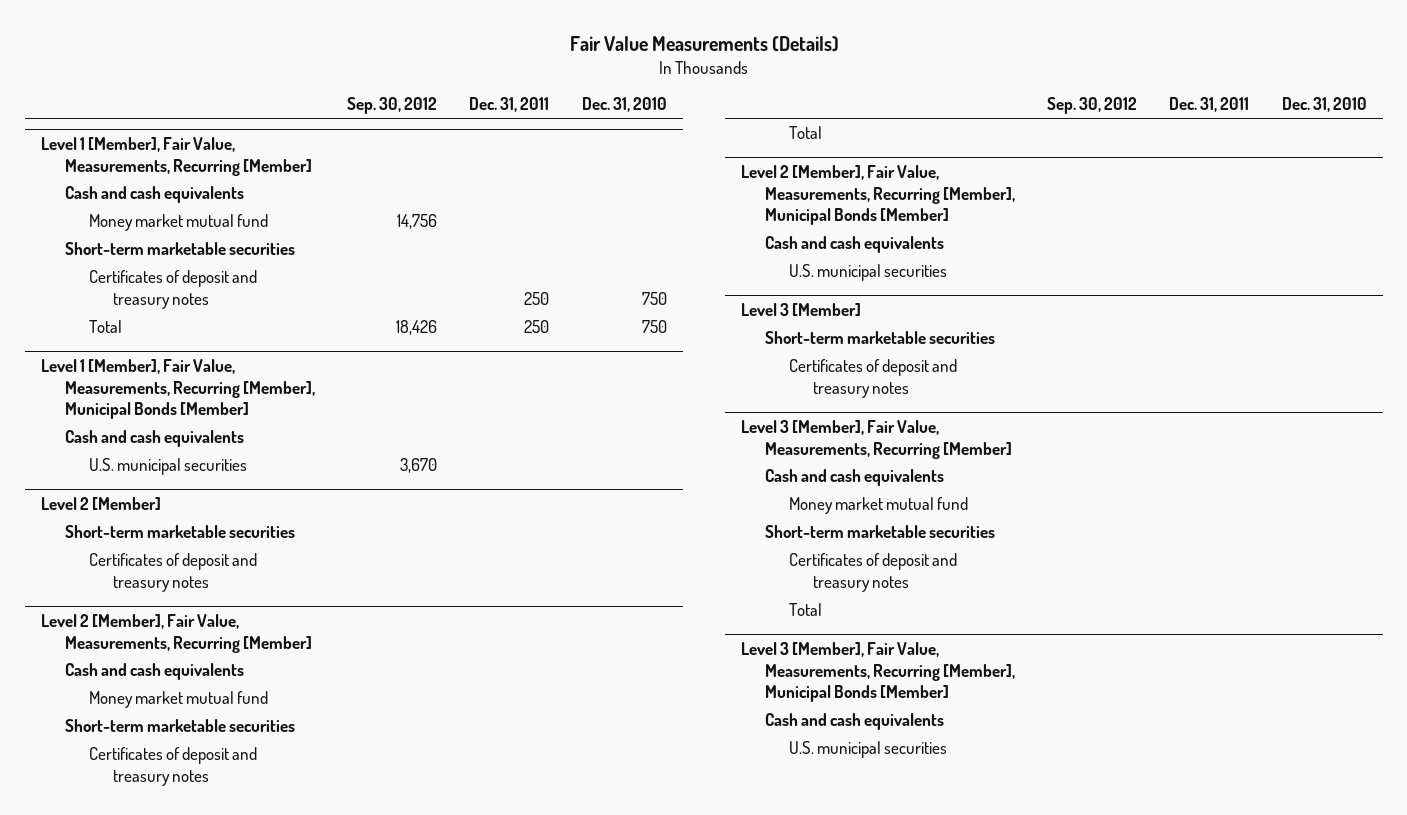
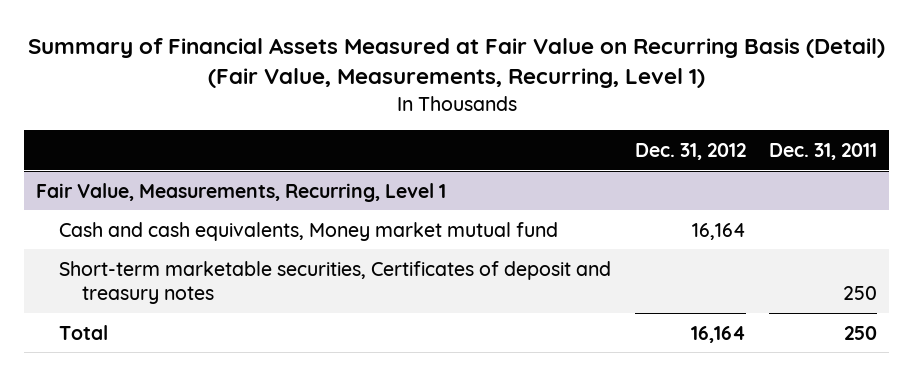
- Fair Value Measurements (Details)
+ Summary of Financial Assets Measured at Fair Value on Recurring Basis (Detail) (Fair Value, Measurements, Recurring, Level 1)
- | Sep. 30, 2012 | Dec. 31, 2011 | Dec. 31, 2010
+ | Dec. 31, 2012 | Dec. 31, 2011
- Level 1 [Member], Fair Value, Measurements, Recurring [Member]
- Cash and cash equivalents
- Money market mutual fund | 14,756 | |
- Short-term marketable securities
- Certificates of deposit and treasury notes | | 250 | 750
+ Fair Value, Measurements, Recurring, Level 1
+ Cash and cash equivalents, Money market mutual fund | 16,164 |
+ Short-term marketable securities, Certificates of deposit and treasury notes | | 250
- Level 1 [Member], Fair Value, Measurements, Recurring [Member], Municipal Bonds [Member]
- Cash and cash equivalents
- U.S. municipal securities | 3,670 | |
- Level 2 [Member]
- Short-term marketable securities
- Certificates of deposit and treasury notes
- Level 2 [Member], Fair Value, Measurements, Recurring [Member]
- Cash and cash equivalents
- Money market mutual fund
- Short-term marketable securities
- Certificates of deposit and treasury notes
- Total
- Level 2 [Member], Fair Value, Measurements, Recurring [Member], Municipal Bonds [Member]
- Cash and cash equivalents
- U.S. municipal securities
- Level 3 [Member]
- Short-term marketable securities
- Certificates of deposit and treasury notes
- Level 3 [Member], Fair Value, Measurements, Recurring [Member]
- Cash and cash equivalents
- Money market mutual fund
- Short-term marketable securities
- Certificates of deposit and treasury notes
- Total
- Level 3 [Member], Fair Value, Measurements, Recurring [Member], Municipal Bonds [Member]
- Cash and cash equivalents
- U.S. municipal securities

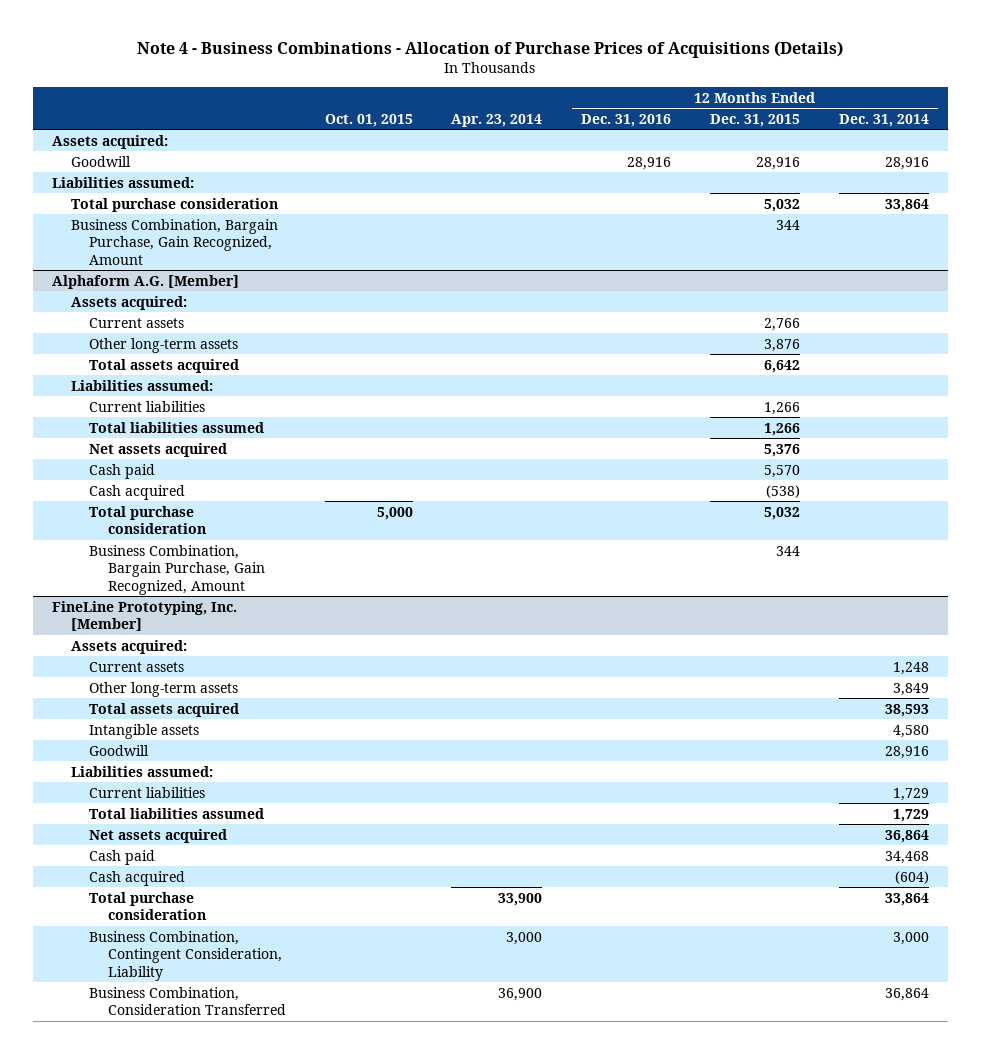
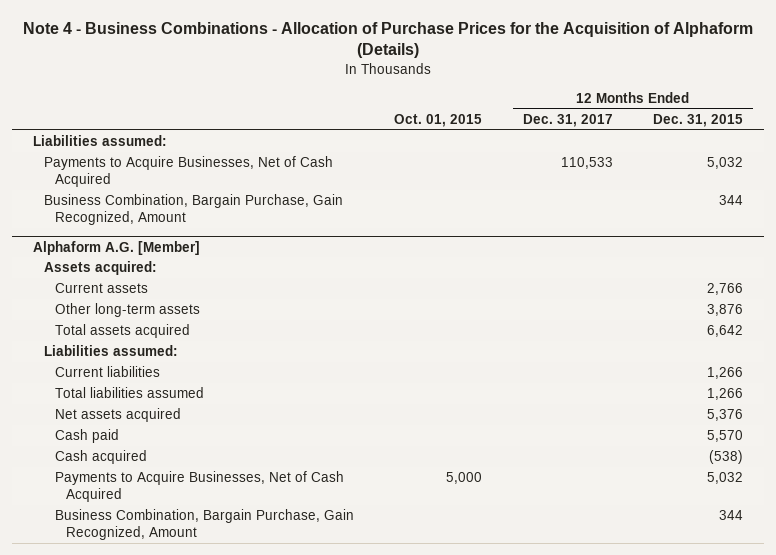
- Note 4 - Business Combinations - Allocation of Purchase Prices of Acquisitions (Details)
+ Note 4 - Business Combinations - Allocation of Purchase Prices for the Acquisition of Alphaform (Details)
- | Oct. 01, 2015 | Apr. 23, 2014 | 12 Months Ended Dec. 31, 2016 | 12 Months Ended Dec. 31, 2015 | 12 Months Ended Dec. 31, 2014
+ | Oct. 01, 2015 | 12 Months Ended Dec. 31, 2017 | 12 Months Ended Dec. 31, 2015
- Assets acquired:
- Goodwill | | | 28,916 | 28,916 | 28,916
- Total purchase consideration | | | | 5,032 | 33,864
+ Payments to Acquire Businesses, Net of Cash Acquired | | 110,533 | 5,032
@ Alphaform A.G. [Member]
- Total purchase consideration | 5,000 | | | 5,032 |
+ Payments to Acquire Businesses, Net of Cash Acquired | 5,000 | | 5,032
- FineLine Prototyping, Inc. [Member]
- Assets acquired:
- Current assets | | | | | 1,248
- Other long-term assets | | | | | 3,849
- Total assets acquired | | | | | 38,593
- Intangible assets | | | | | 4,580
- Goodwill | | | | | 28,916
- Liabilities assumed:
- Current liabilities | | | | | 1,729
- Total liabilities assumed | | | | | 1,729
- Net assets acquired | | | | | 36,864
- Cash paid | | | | | 34,468
- Cash acquired | | | | | (604)
- Total purchase consideration | | 33,900 | | | 33,864
- Business Combination, Contingent Consideration, Liability | | 3,000 | | | 3,000
- Business Combination, Consideration Transferred | | 36,900 | | | 36,864

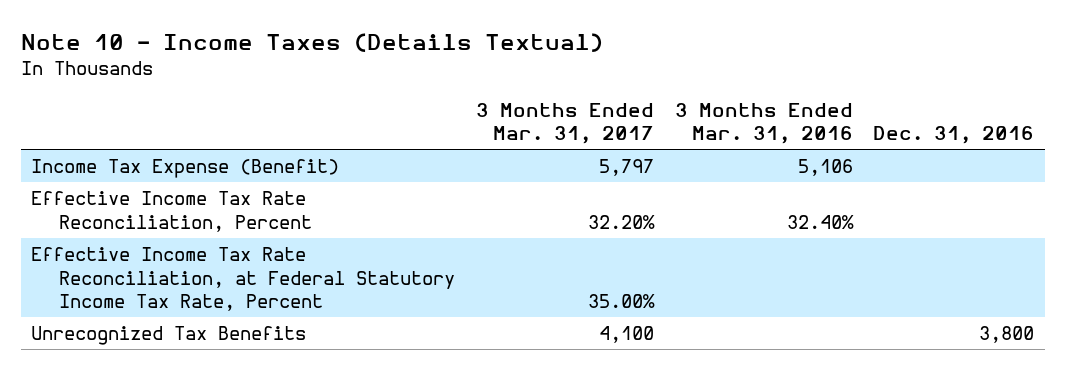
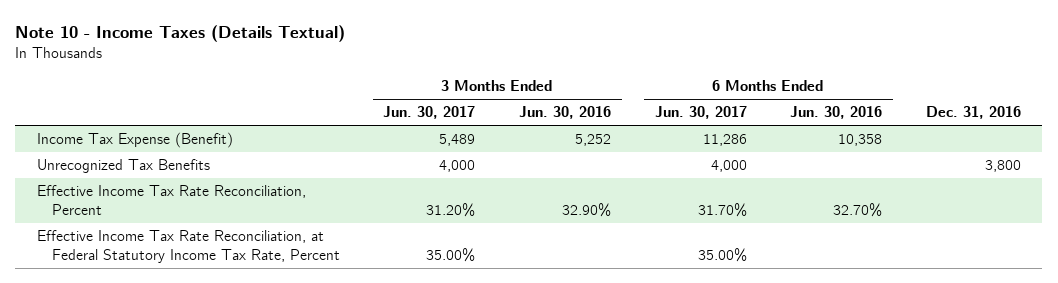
- | 3 Months Ended Mar. 31, 2017 | 3 Months Ended Mar. 31, 2016 | Dec. 31, 2016
+ | 3 Months Ended Jun. 30, 2017 | 3 Months Ended Jun. 30, 2016 | 6 Months Ended Jun. 30, 2017 | 6 Months Ended Jun. 30, 2016 | Dec. 31, 2016
moved up: Unrecognized Tax Benefits | 4,000 | | 4,000 | | 3,800

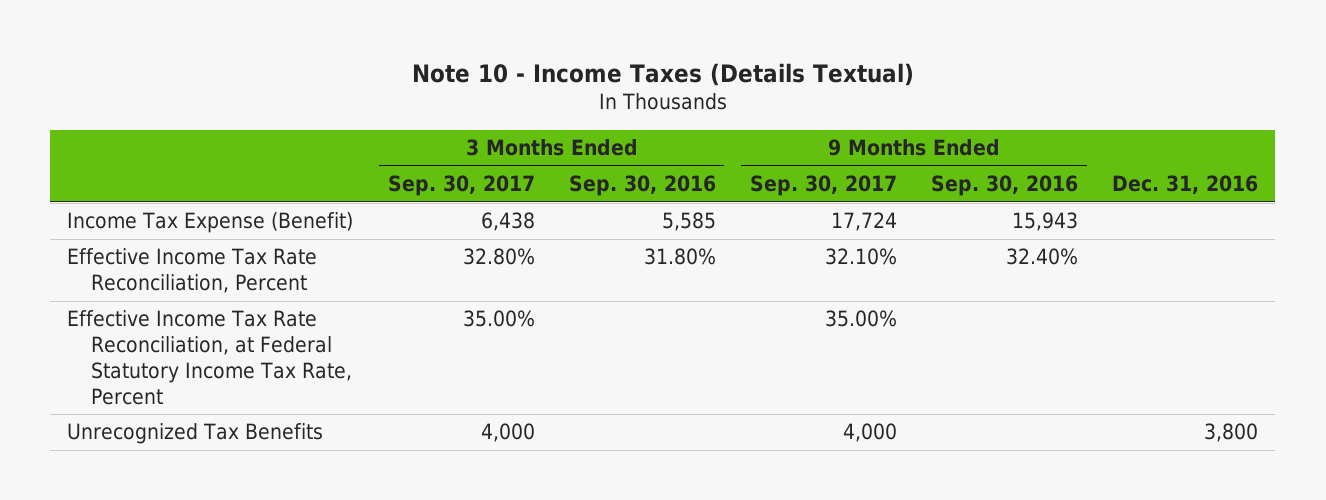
- | 3 Months Ended Jun. 30, 2017 | 3 Months Ended Jun. 30, 2016 | 6 Months Ended Jun. 30, 2017 | 6 Months Ended Jun. 30, 2016 | Dec. 31, 2016
+ | 3 Months Ended Sep. 30, 2017 | 3 Months Ended Sep. 30, 2016 | 9 Months Ended Sep. 30, 2017 | 9 Months Ended Sep. 30, 2016 | Dec. 31, 2016
moved down: Unrecognized Tax Benefits | 4,000 | | 4,000 | | 3,800

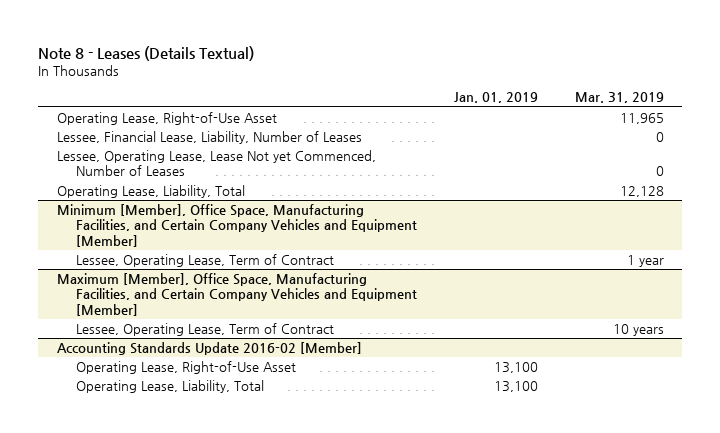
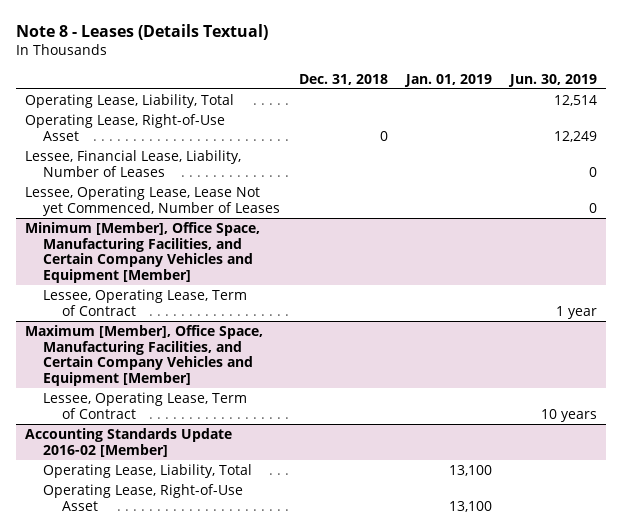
- | Jan. 01, 2019 | Mar. 31, 2019
+ | Dec. 31, 2018 | Jan. 01, 2019 | Jun. 30, 2019
moved up: Operating Lease, Liability, Total | | | 12,514
@ Accounting Standards Update 2016-02 [Member]
moved down: Operating Lease, Right-of-Use Asset | | 13,100 |

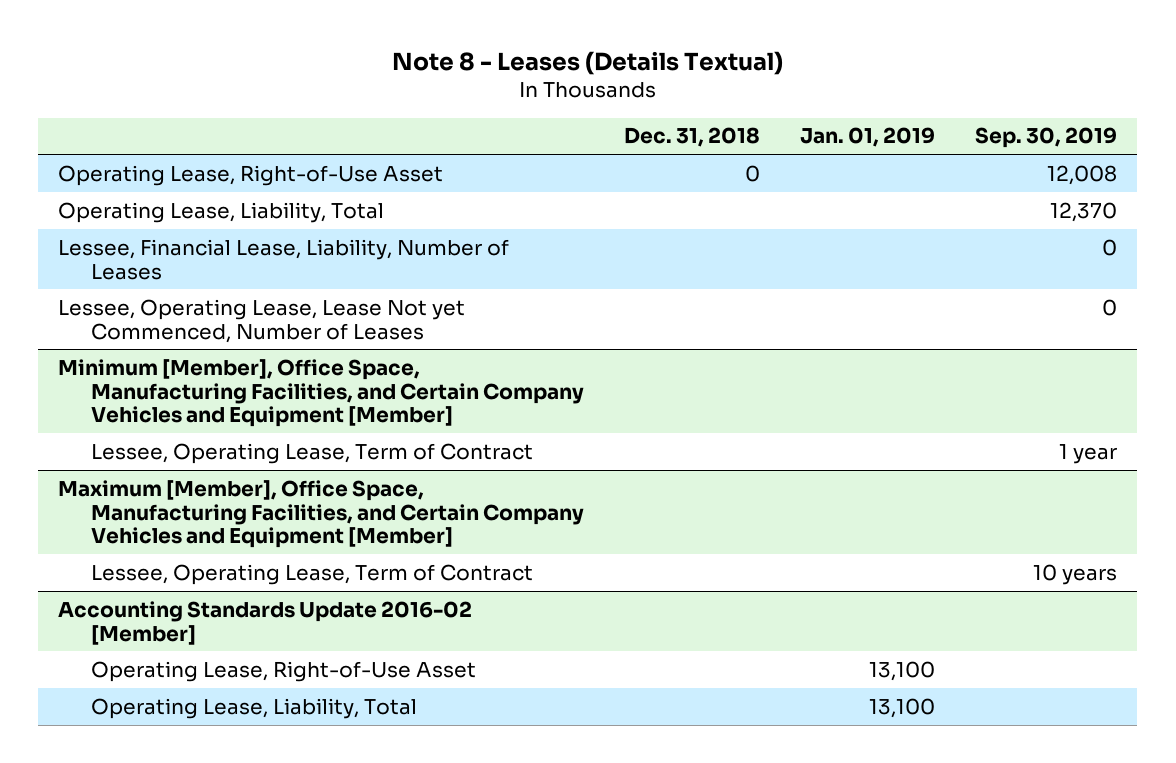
- | Dec. 31, 2018 | Jan. 01, 2019 | Jun. 30, 2019
+ | Dec. 31, 2018 | Jan. 01, 2019 | Sep. 30, 2019
moved down: Operating Lease, Liability, Total | | | 12,370
@ Accounting Standards Update 2016-02 [Member]
moved down: Operating Lease, Liability, Total | | 13,100 |

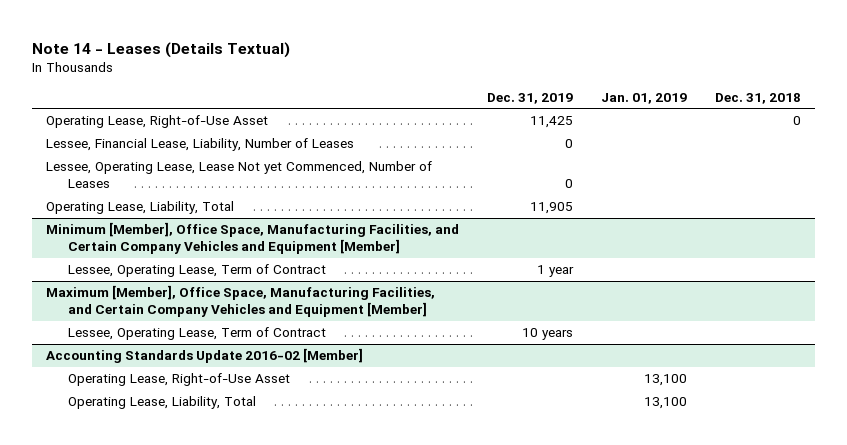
- Note 8 - Leases (Details Textual)
+ Note 14 - Leases (Details Textual)
- | Dec. 31, 2018 | Jan. 01, 2019 | Sep. 30, 2019
+ | Dec. 31, 2019 | Jan. 01, 2019 | Dec. 31, 2018
moved down: Operating Lease, Liability, Total | 11,905 | |

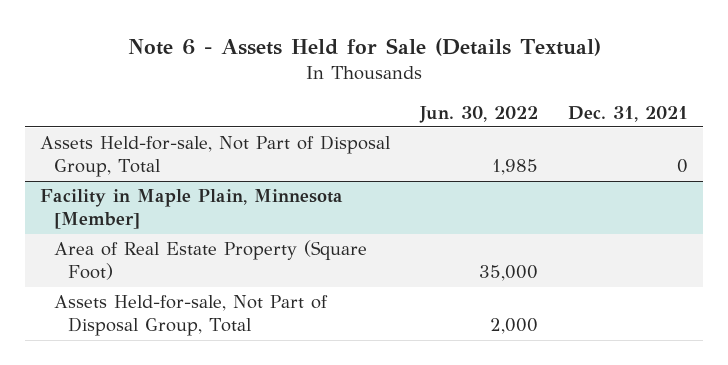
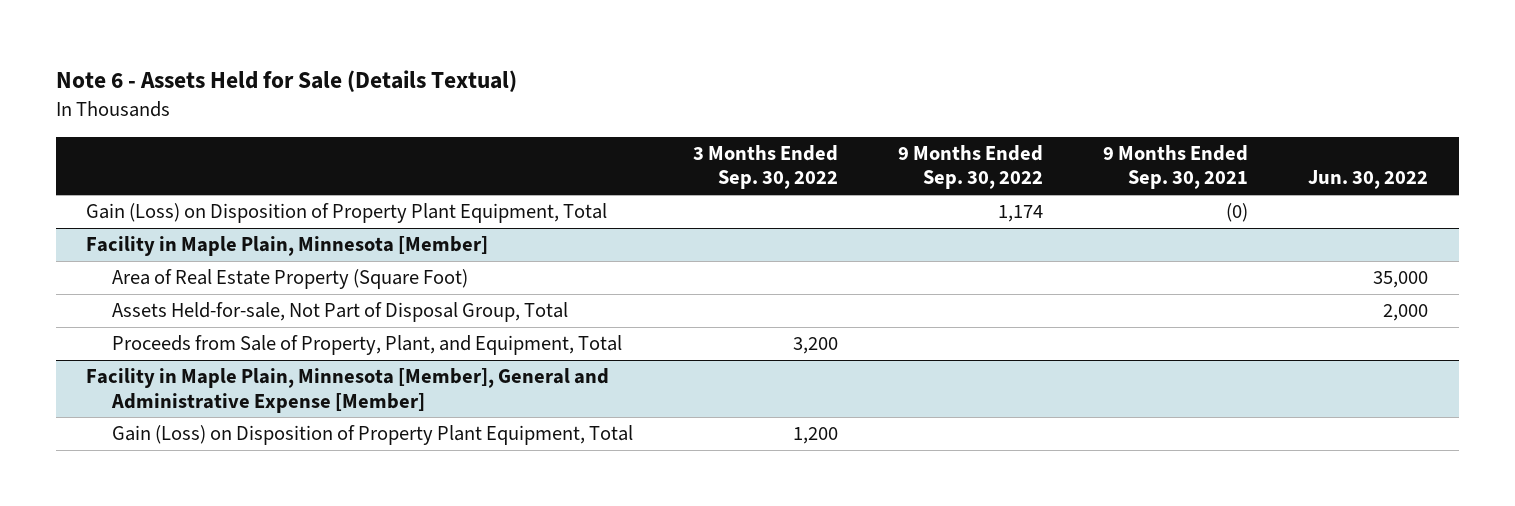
- | Jun. 30, 2022 | Dec. 31, 2021
+ | 3 Months Ended Sep. 30, 2022 | 9 Months Ended Sep. 30, 2022 | 9 Months Ended Sep. 30, 2021 | Jun. 30, 2022
- Assets Held-for-sale, Not Part of Disposal Group, Total | 1,985 | 0
+ Gain (Loss) on Disposition of Property Plant Equipment, Total | | 1,174 | (0) |
@ Facility in Maple Plain, Minnesota [Member]
+ Proceeds from Sale of Property, Plant, and Equipment, Total | 3,200 | | |
+ Facility in Maple Plain, Minnesota [Member], General and Administrative Expense [Member]
+ Gain (Loss) on Disposition of Property Plant Equipment, Total | 1,200 | | |

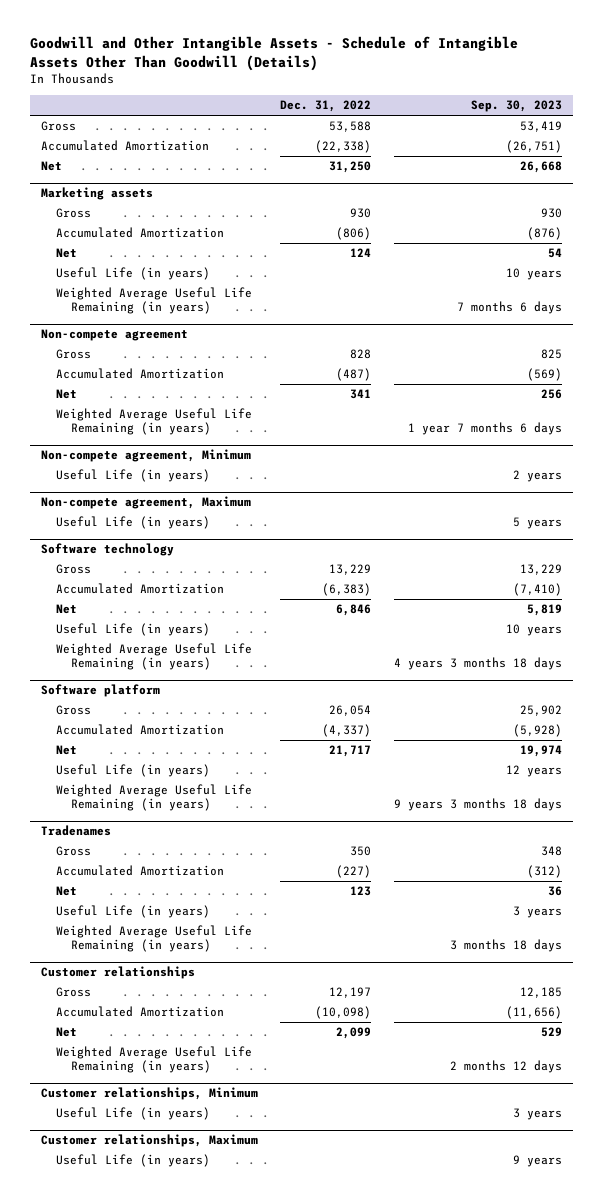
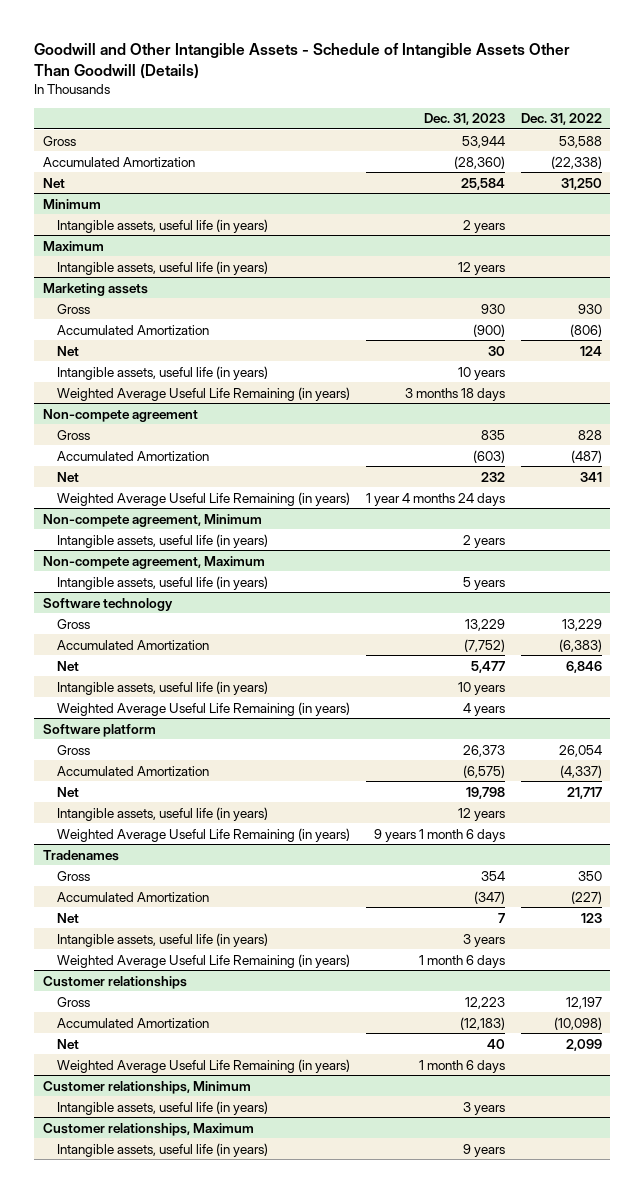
- | Dec. 31, 2022 | Sep. 30, 2023
+ | Dec. 31, 2023 | Dec. 31, 2022
+ Minimum
+ Intangible assets, useful life (in years) | 2 years |
+ Maximum
+ Intangible assets, useful life (in years) | 12 years |
@ Marketing assets
- Useful Life (in years) | | 10 years
+ Intangible assets, useful life (in years) | 10 years |
@ Non-compete agreement, Minimum
- Useful Life (in years) | | 2 years
+ Intangible assets, useful life (in years) | 2 years |
@ Non-compete agreement, Maximum
- Useful Life (in years) | | 5 years
+ Intangible assets, useful life (in years) | 5 years |
@ Software technology
- Useful Life (in years) | | 10 years
+ Intangible assets, useful life (in years) | 10 years |
@ Software platform
- Useful Life (in years) | | 12 years
+ Intangible assets, useful life (in years) | 12 years |
@ Tradenames
- Useful Life (in years) | | 3 years
+ Intangible assets, useful life (in years) | 3 years |
@ Customer relationships, Minimum
- Useful Life (in years) | | 3 years
+ Intangible assets, useful life (in years) | 3 years |
@ Customer relationships, Maximum
- Useful Life (in years) | | 9 years
+ Intangible assets, useful life (in years) | 9 years |

